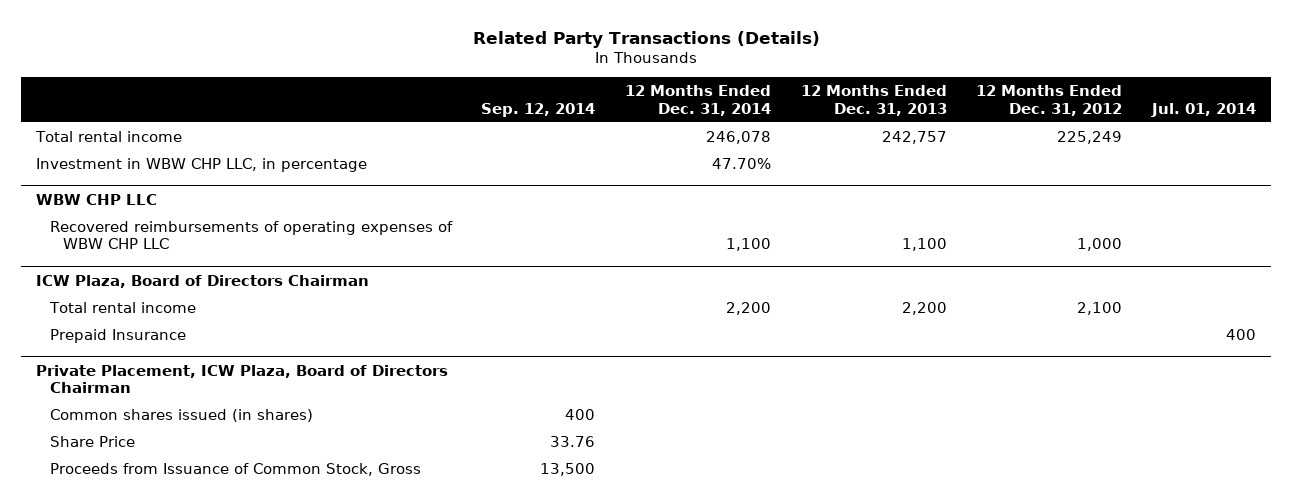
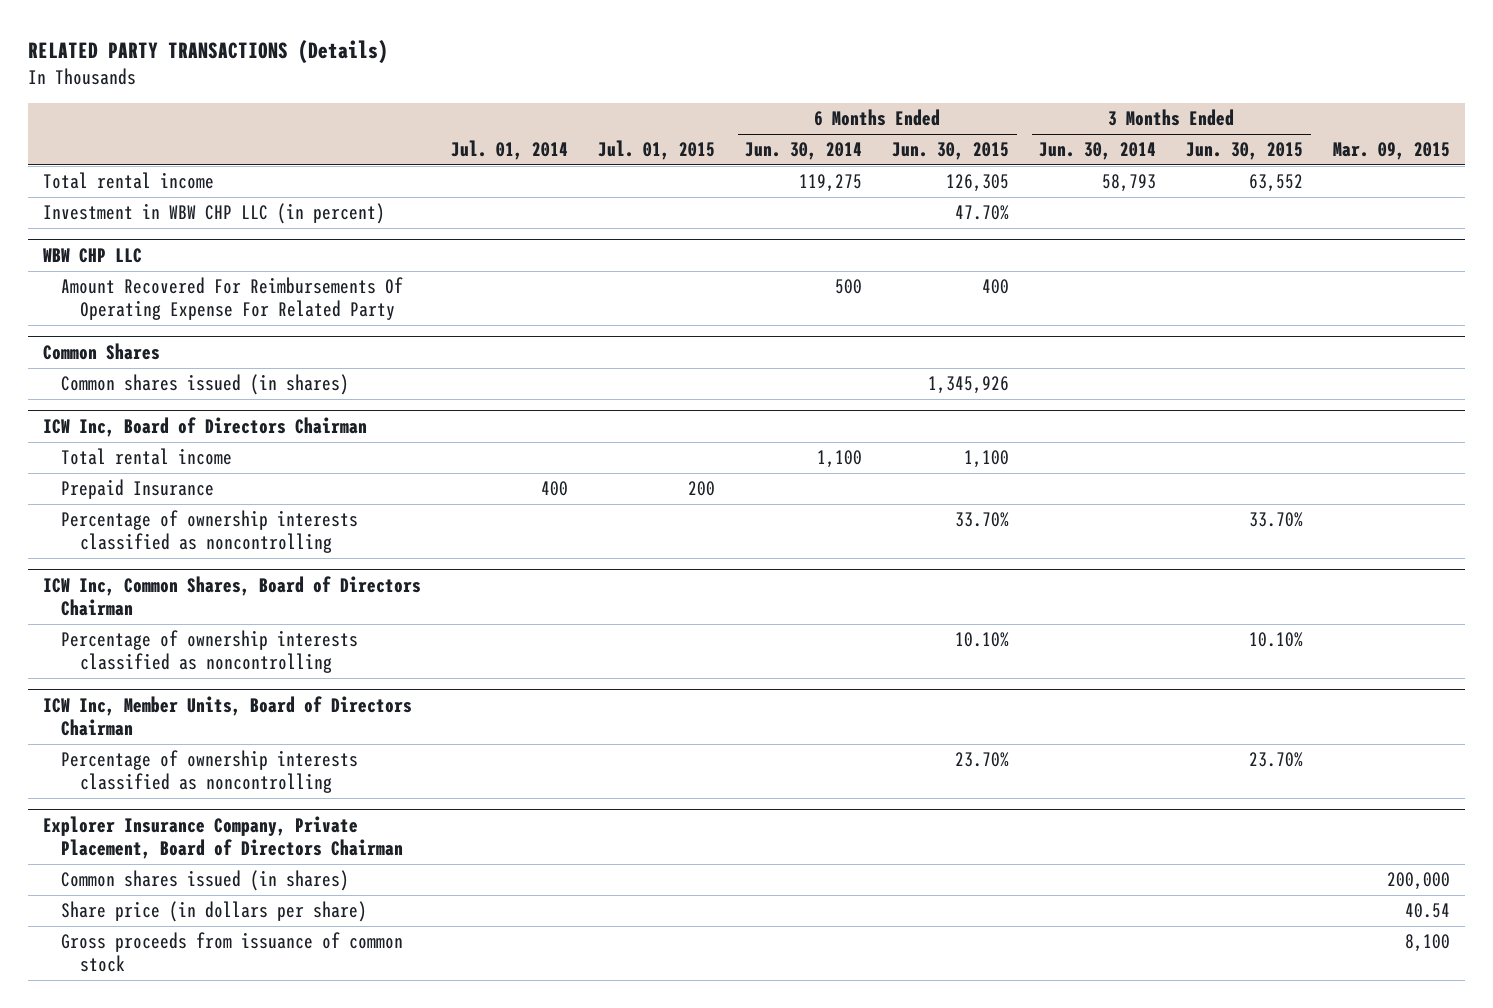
- Related Party Transactions (Details)
+ RELATED PARTY TRANSACTIONS (Details)
- | Sep. 12, 2014 | 12 Months Ended Dec. 31, 2014 | 12 Months Ended Dec. 31, 2013 | 12 Months Ended Dec. 31, 2012 | Jul. 01, 2014
+ | Jul. 01, 2014 | Jul. 01, 2015 | 6 Months Ended Jun. 30, 2014 | 6 Months Ended Jun. 30, 2015 | 3 Months Ended Jun. 30, 2014 | 3 Months Ended Jun. 30, 2015 | Mar. 09, 2015
- Investment in WBW CHP LLC, in percentage | | 47.70% | | |
+ Investment in WBW CHP LLC (in percent) | | | | 47.70% | | |
@ WBW CHP LLC
- Recovered reimbursements of operating expenses of WBW CHP LLC | | 1,100 | 1,100 | 1,000 |
- ICW Plaza, Board of Directors Chairman
@ WBW CHP LLC
+ Amount Recovered For Reimbursements Of Operating Expense For Related Party | | | 500 | 400 | | |
+ Common Shares
+ Common shares issued (in shares) | | | | 1,345,926 | | |
+ ICW Inc, Board of Directors Chairman
- Private Placement, ICW Plaza, Board of Directors Chairman
+ Percentage of ownership interests classified as noncontrolling | | | | 33.70% | | 33.70% |
+ ICW Inc, Common Shares, Board of Directors Chairman
+ Percentage of ownership interests classified as noncontrolling | | | | 10.10% | | 10.10% |
+ ICW Inc, Member Units, Board of Directors Chairman
+ Percentage of ownership interests classified as noncontrolling | | | | 23.70% | | 23.70% |
+ Explorer Insurance Company, Private Placement, Board of Directors Chairman
- Share Price | 33.76 | | | |
- Proceeds from Issuance of Common Stock, Gross | 13,500 | | | |
+ Share price (in dollars per share) | | | | | | | 40.54
+ Gross proceeds from issuance of common stock | | | | | | | 8,100

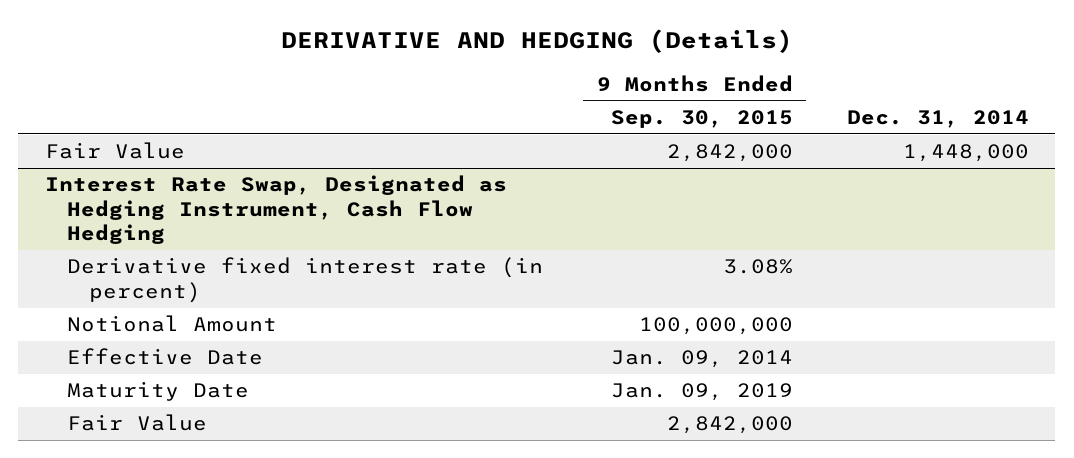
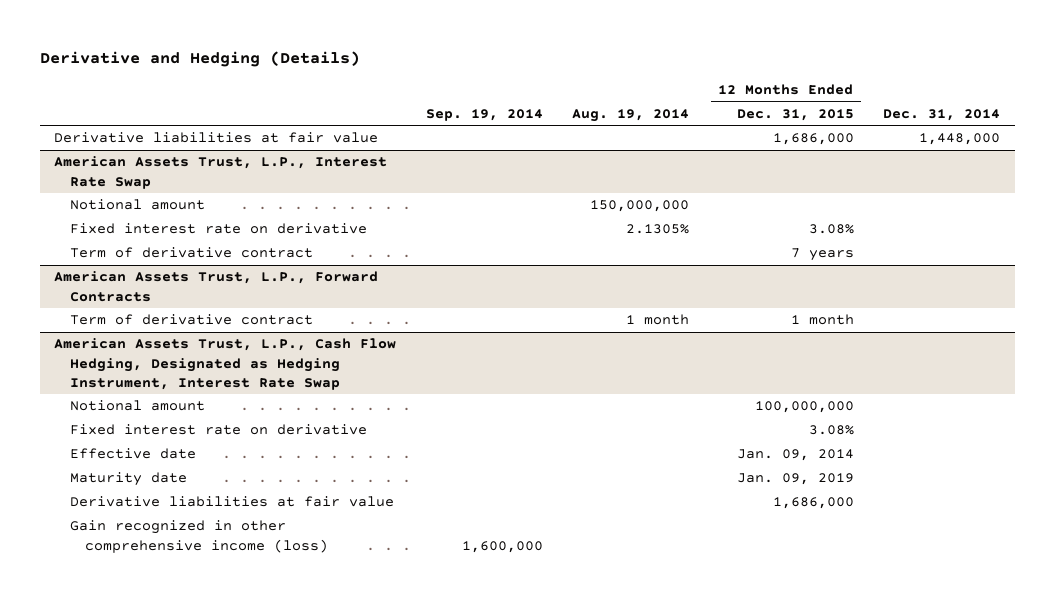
- DERIVATIVE AND HEDGING (Details)
+ Derivative and Hedging (Details)
- | 9 Months Ended Sep. 30, 2015 | Dec. 31, 2014
+ | Sep. 19, 2014 | Aug. 19, 2014 | 12 Months Ended Dec. 31, 2015 | Dec. 31, 2014
- Fair Value | 2,842,000 | 1,448,000
- Interest Rate Swap, Designated as Hedging Instrument, Cash Flow Hedging
- Derivative fixed interest rate (in percent) | 3.08% |
- Notional Amount | 100,000,000 |
- Effective Date | Jan. 09, 2014 |
- Maturity Date | Jan. 09, 2019 |
- Fair Value | 2,842,000 |
+ Derivative liabilities at fair value | | | 1,686,000 | 1,448,000
+ American Assets Trust, L.P., Interest Rate Swap
+ Notional amount | | 150,000,000 | |
+ Fixed interest rate on derivative | | 2.1305% | 3.08% |
+ Term of derivative contract | | | 7 years |
+ American Assets Trust, L.P., Forward Contracts
+ Term of derivative contract | | 1 month | 1 month |
+ American Assets Trust, L.P., Cash Flow Hedging, Designated as Hedging Instrument, Interest Rate Swap
+ Notional amount | | | 100,000,000 |
+ Fixed interest rate on derivative | | | 3.08% |
+ Effective date | | | Jan. 09, 2014 |
+ Maturity date | | | Jan. 09, 2019 |
+ Derivative liabilities at fair value | | | 1,686,000 |
+ Gain recognized in other comprehensive income (loss) | 1,600,000 | | |

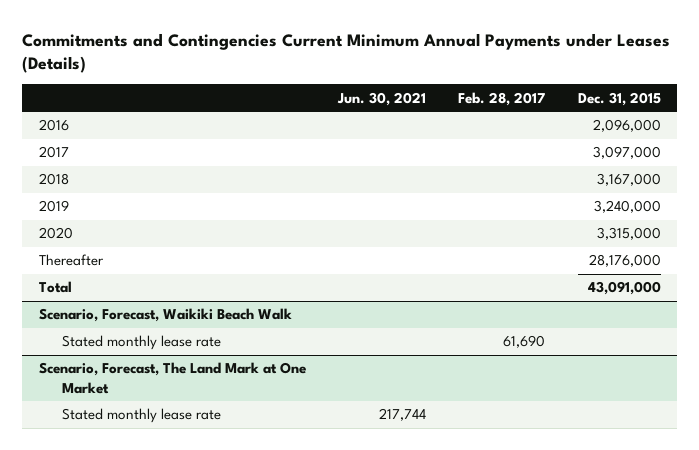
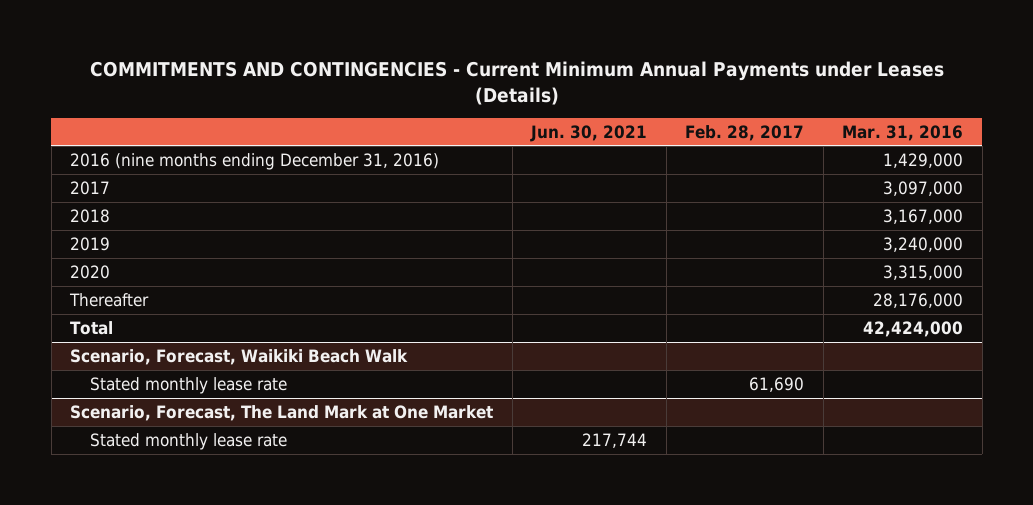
- Commitments and Contingencies Current Minimum Annual Payments under Leases (Details)
+ COMMITMENTS AND CONTINGENCIES - Current Minimum Annual Payments under Leases (Details)
- | Jun. 30, 2021 | Feb. 28, 2017 | Dec. 31, 2015
+ | Jun. 30, 2021 | Feb. 28, 2017 | Mar. 31, 2016
- 2016 | | | 2,096,000
+ 2016 (nine months ending December 31, 2016) | | | 1,429,000

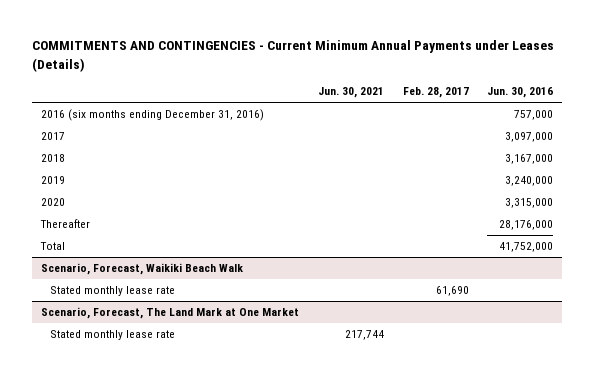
- | Jun. 30, 2021 | Feb. 28, 2017 | Mar. 31, 2016
+ | Jun. 30, 2021 | Feb. 28, 2017 | Jun. 30, 2016
- 2016 (nine months ending December 31, 2016) | | | 1,429,000
+ 2016 (six months ending December 31, 2016) | | | 757,000

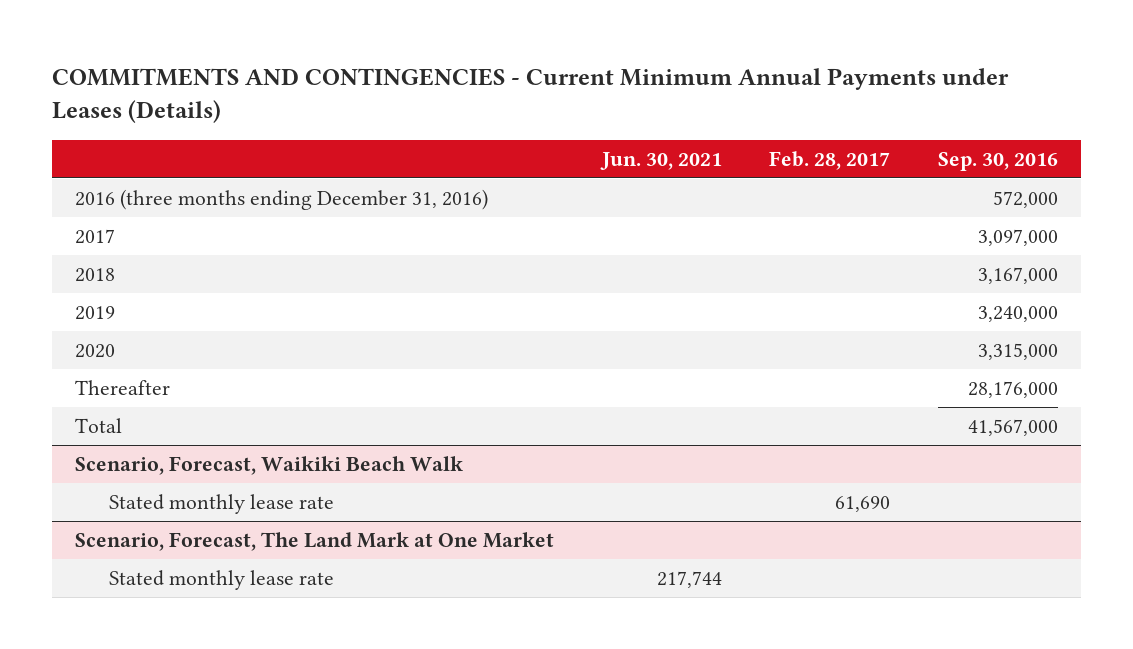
- | Jun. 30, 2021 | Feb. 28, 2017 | Jun. 30, 2016
+ | Jun. 30, 2021 | Feb. 28, 2017 | Sep. 30, 2016
- 2016 (six months ending December 31, 2016) | | | 757,000
+ 2016 (three months ending December 31, 2016) | | | 572,000

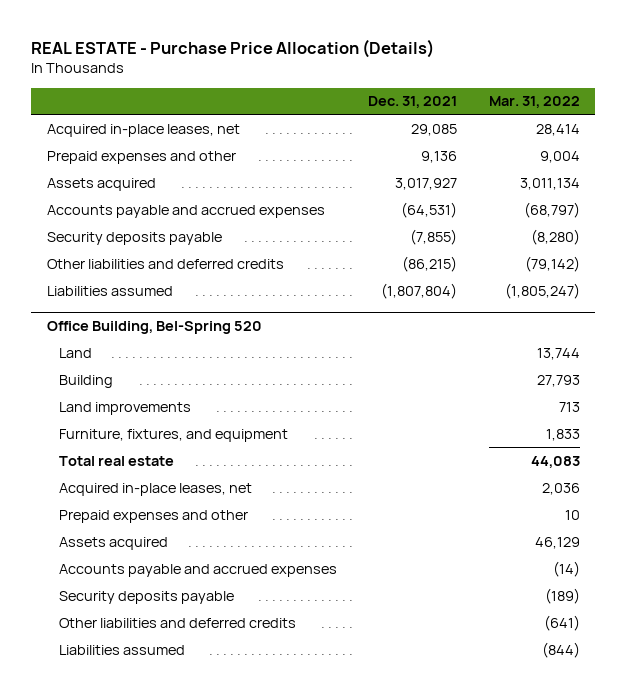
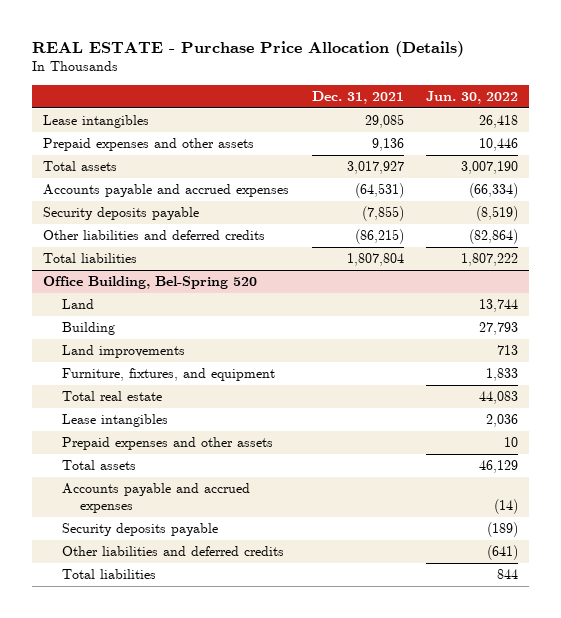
- | Dec. 31, 2021 | Mar. 31, 2022
+ | Dec. 31, 2021 | Jun. 30, 2022
- Acquired in-place leases, net | 29,085 | 28,414
- Prepaid expenses and other | 9,136 | 9,004
- Assets acquired | 3,017,927 | 3,011,134
+ Lease intangibles | 29,085 | 26,418
+ Prepaid expenses and other assets | 9,136 | 10,446
+ Total assets | 3,017,927 | 3,007,190
- Liabilities assumed | (1,807,804) | (1,805,247)
+ Total liabilities | 1,807,804 | 1,807,222
@ Office Building, Bel-Spring 520
- Acquired in-place leases, net | | 2,036
- Prepaid expenses and other | | 10
- Assets acquired | | 46,129
+ Lease intangibles | | 2,036
+ Prepaid expenses and other assets | | 10
+ Total assets | | 46,129
- Liabilities assumed | | (844)
+ Total liabilities | | 844

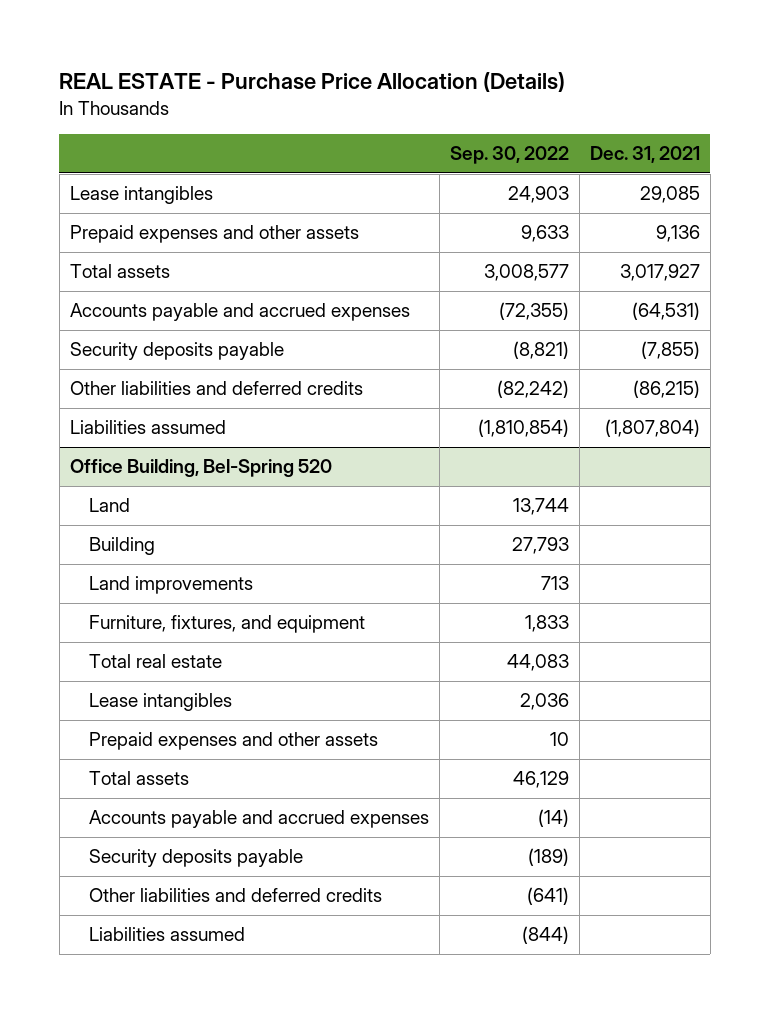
- | Dec. 31, 2021 | Jun. 30, 2022
+ | Sep. 30, 2022 | Dec. 31, 2021
- Total liabilities | 1,807,804 | 1,807,222
+ Liabilities assumed | (1,810,854) | (1,807,804)
@ Office Building, Bel-Spring 520
- Total liabilities | | 844
+ Liabilities assumed | (844) |

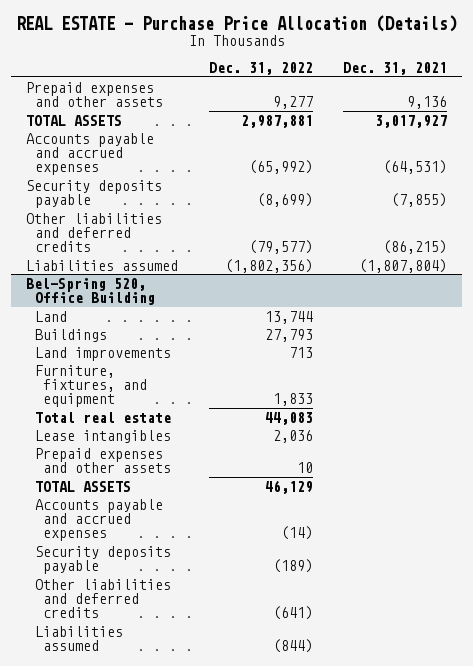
- | Sep. 30, 2022 | Dec. 31, 2021
+ | Dec. 31, 2022 | Dec. 31, 2021
- Lease intangibles | 24,903 | 29,085
- Total assets | 3,008,577 | 3,017,927
+ TOTAL ASSETS | 2,987,881 | 3,017,927
- Office Building, Bel-Spring 520
+ Bel-Spring 520, Office Building
- Building | 27,793 |
+ Buildings | 27,793 |
- Total assets | 46,129 |
+ TOTAL ASSETS | 46,129 |

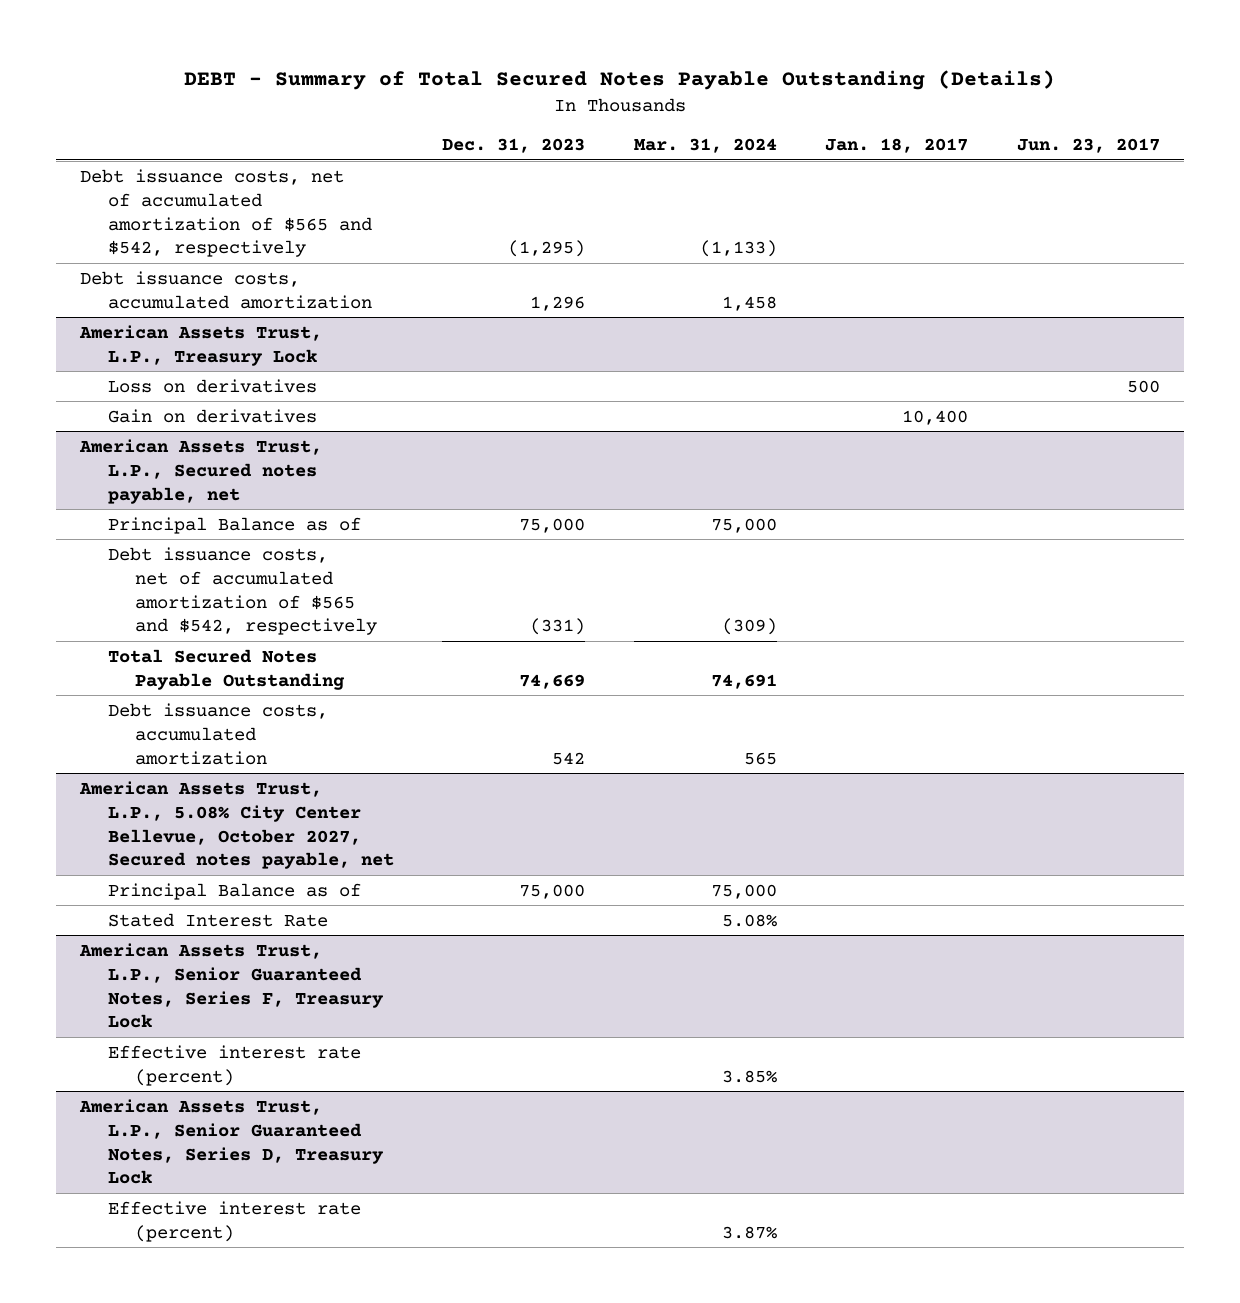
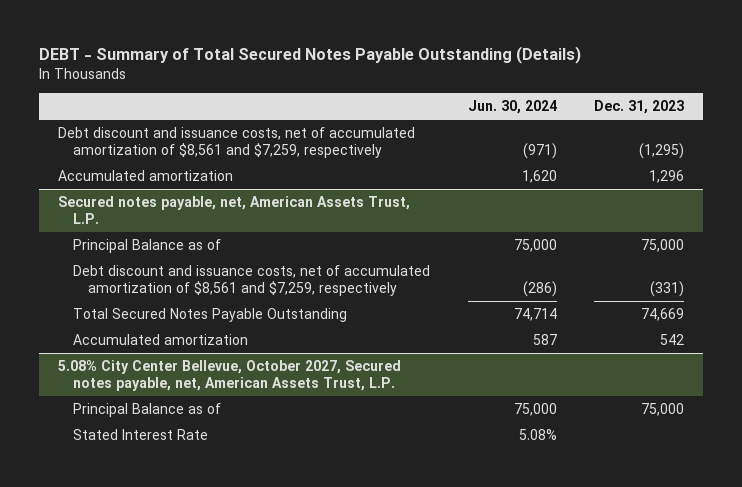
- | Dec. 31, 2023 | Mar. 31, 2024 | Jan. 18, 2017 | Jun. 23, 2017
+ | Jun. 30, 2024 | Dec. 31, 2023
- Debt issuance costs, net of accumulated amortization of $565 and $542, respectively | (1,295) | (1,133) | |
- Debt issuance costs, accumulated amortization | 1,296 | 1,458 | |
- American Assets Trust, L.P., Treasury Lock
- Loss on derivatives | | | | 500
- Gain on derivatives | | | 10,400 |
- American Assets Trust, L.P., Secured notes payable, net
+ Debt discount and issuance costs, net of accumulated amortization of $8,561 and $7,259, respectively | (971) | (1,295)
+ Accumulated amortization | 1,620 | 1,296
+ Secured notes payable, net, American Assets Trust, L.P.
- Debt issuance costs, net of accumulated amortization of $565 and $542, respectively | (331) | (309) | |
+ Debt discount and issuance costs, net of accumulated amortization of $8,561 and $7,259, respectively | (286) | (331)
- Debt issuance costs, accumulated amortization | 542 | 565 | |
- American Assets Trust, L.P., 5.08% City Center Bellevue, October 2027, Secured notes payable, net
+ Accumulated amortization | 587 | 542
+ 5.08% City Center Bellevue, October 2027, Secured notes payable, net, American Assets Trust, L.P.
- American Assets Trust, L.P., Senior Guaranteed Notes, Series F, Treasury Lock
- Effective interest rate (percent) | | 3.85% | |
- American Assets Trust, L.P., Senior Guaranteed Notes, Series D, Treasury Lock
- Effective interest rate (percent) | | 3.87% | |

